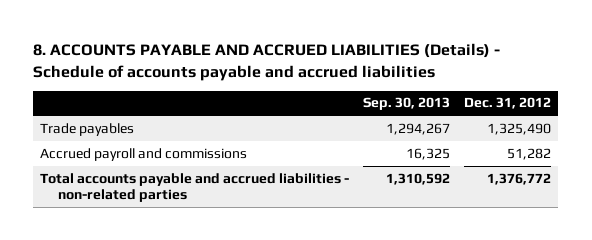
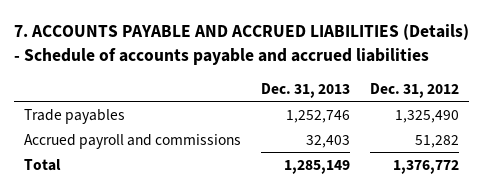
- 8. ACCOUNTS PAYABLE AND ACCRUED LIABILITIES (Details) - Schedule of accounts payable and accrued liabilities
+ 7. ACCOUNTS PAYABLE AND ACCRUED LIABILITIES (Details) - Schedule of accounts payable and accrued liabilities
- | Sep. 30, 2013 | Dec. 31, 2012
+ | Dec. 31, 2013 | Dec. 31, 2012
- Total accounts payable and accrued liabilities - non-related parties | 1,310,592 | 1,376,772
+ Total | 1,285,149 | 1,376,772

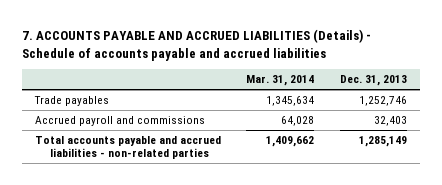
- | Dec. 31, 2013 | Dec. 31, 2012
+ | Mar. 31, 2014 | Dec. 31, 2013
- Total | 1,285,149 | 1,376,772
+ Total accounts payable and accrued liabilities - non-related parties | 1,409,662 | 1,285,149

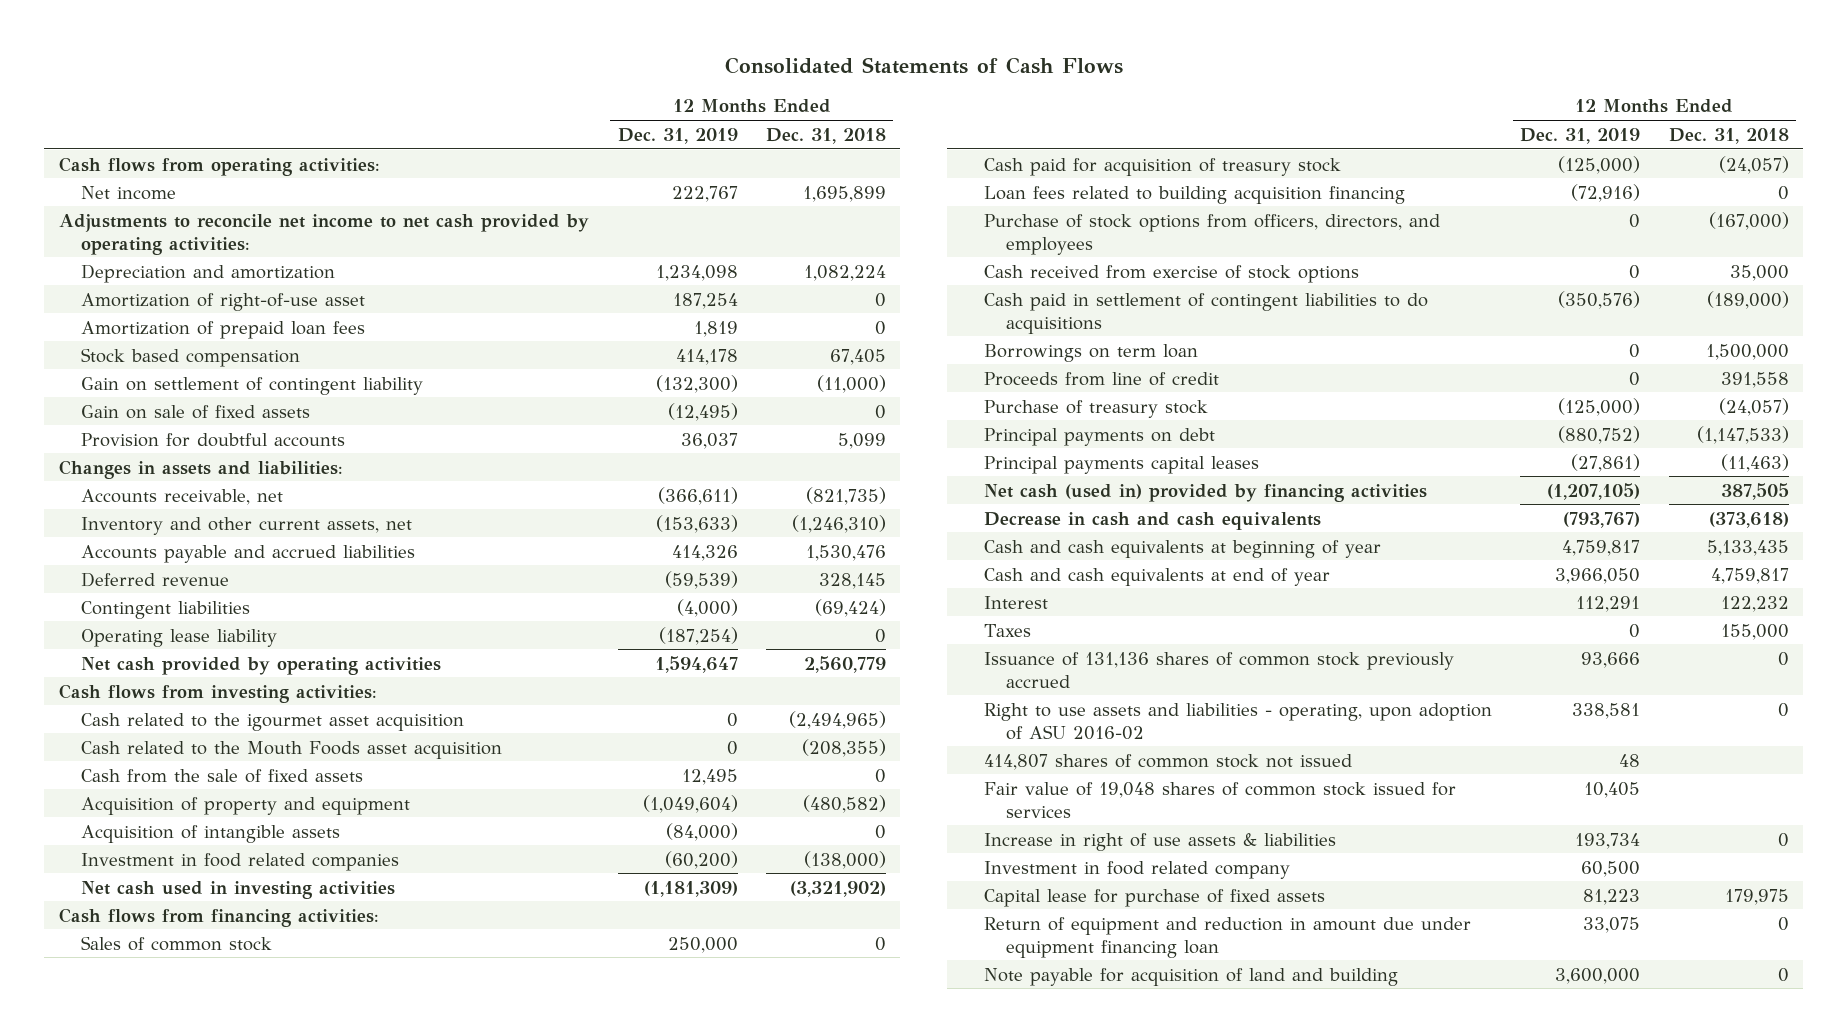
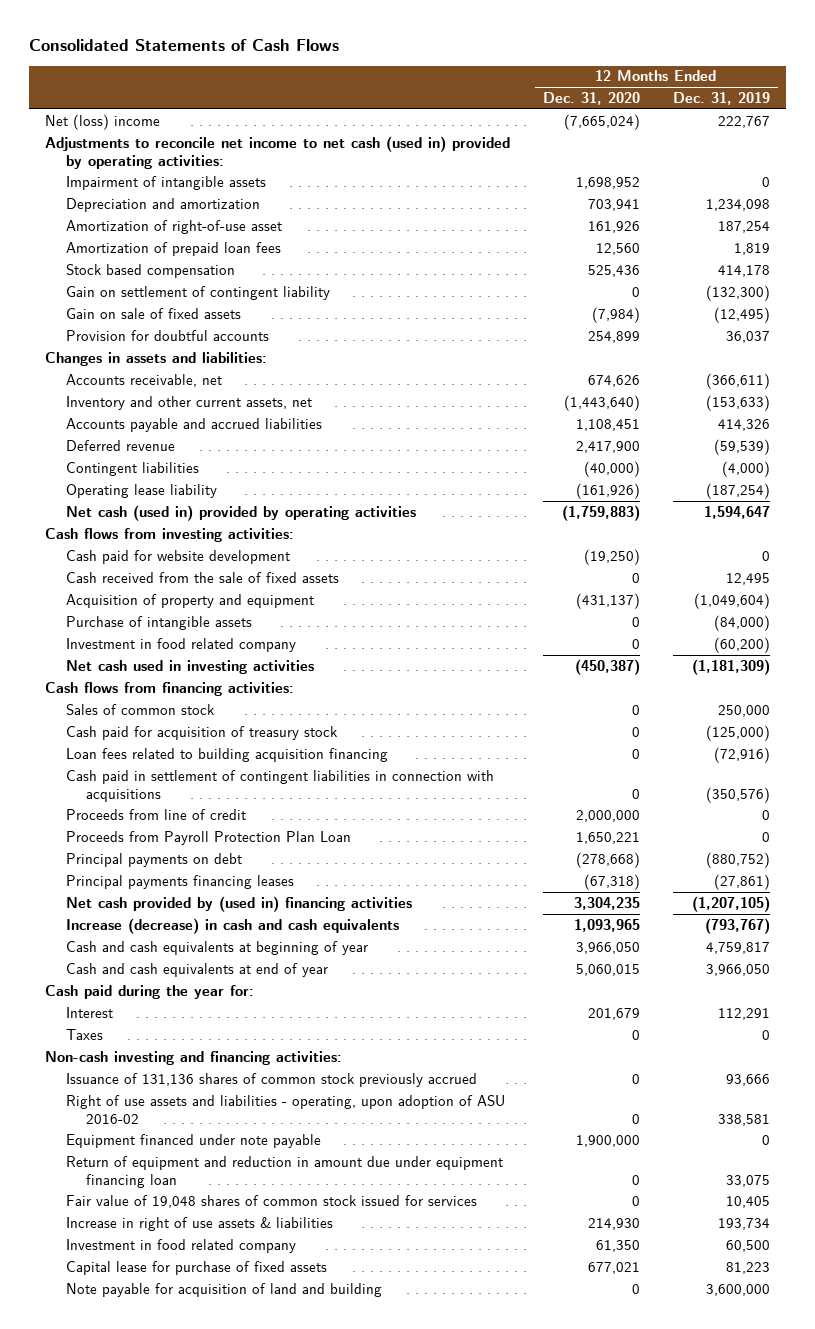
- | 12 Months Ended Dec. 31, 2019 | 12 Months Ended Dec. 31, 2018
+ | 12 Months Ended Dec. 31, 2020 | 12 Months Ended Dec. 31, 2019
- Cash flows from operating activities:
- Net income | 222,767 | 1,695,899
- Adjustments to reconcile net income to net cash provided by operating activities:
+ Net (loss) income | (7,665,024) | 222,767
+ Adjustments to reconcile net income to net cash (used in) provided by operating activities:
+ Impairment of intangible assets | 1,698,952 | 0
- Net cash provided by operating activities | 1,594,647 | 2,560,779
+ Net cash (used in) provided by operating activities | (1,759,883) | 1,594,647
- Cash related to the igourmet asset acquisition | 0 | (2,494,965)
- Cash related to the Mouth Foods asset acquisition | 0 | (208,355)
- Cash from the sale of fixed assets | 12,495 | 0
+ Cash paid for website development | (19,250) | 0
+ Cash received from the sale of fixed assets | 0 | 12,495
- Acquisition of intangible assets | (84,000) | 0
- Investment in food related companies | (60,200) | (138,000)
+ Purchase of intangible assets | 0 | (84,000)
+ Investment in food related company | 0 | (60,200)
- Purchase of stock options from officers, directors, and employees | 0 | (167,000)
- Cash received from exercise of stock options | 0 | 35,000
- Cash paid in settlement of contingent liabilities to do acquisitions | (350,576) | (189,000)
- Borrowings on term loan | 0 | 1,500,000
+ Cash paid in settlement of contingent liabilities in connection with acquisitions | 0 | (350,576)
- Purchase of treasury stock | (125,000) | (24,057)
+ Proceeds from Payroll Protection Plan Loan | 1,650,221 | 0
- Principal payments capital leases | (27,861) | (11,463)
- Net cash (used in) provided by financing activities | (1,207,105) | 387,505
- Decrease in cash and cash equivalents | (793,767) | (373,618)
+ Principal payments financing leases | (67,318) | (27,861)
+ Net cash provided by (used in) financing activities | 3,304,235 | (1,207,105)
+ Increase (decrease) in cash and cash equivalents | 1,093,965 | (793,767)
+ Cash paid during the year for:
+ Non-cash investing and financing activities:
- Right to use assets and liabilities - operating, upon adoption of ASU 2016-02 | 338,581 | 0
- 414,807 shares of common stock not issued | 48 |
+ Right of use assets and liabilities - operating, upon adoption of ASU 2016-02 | 0 | 338,581
+ Equipment financed under note payable | 1,900,000 | 0
moved up: Return of equipment and reduction in amount due under equipment financing loan | 0 | 33,075

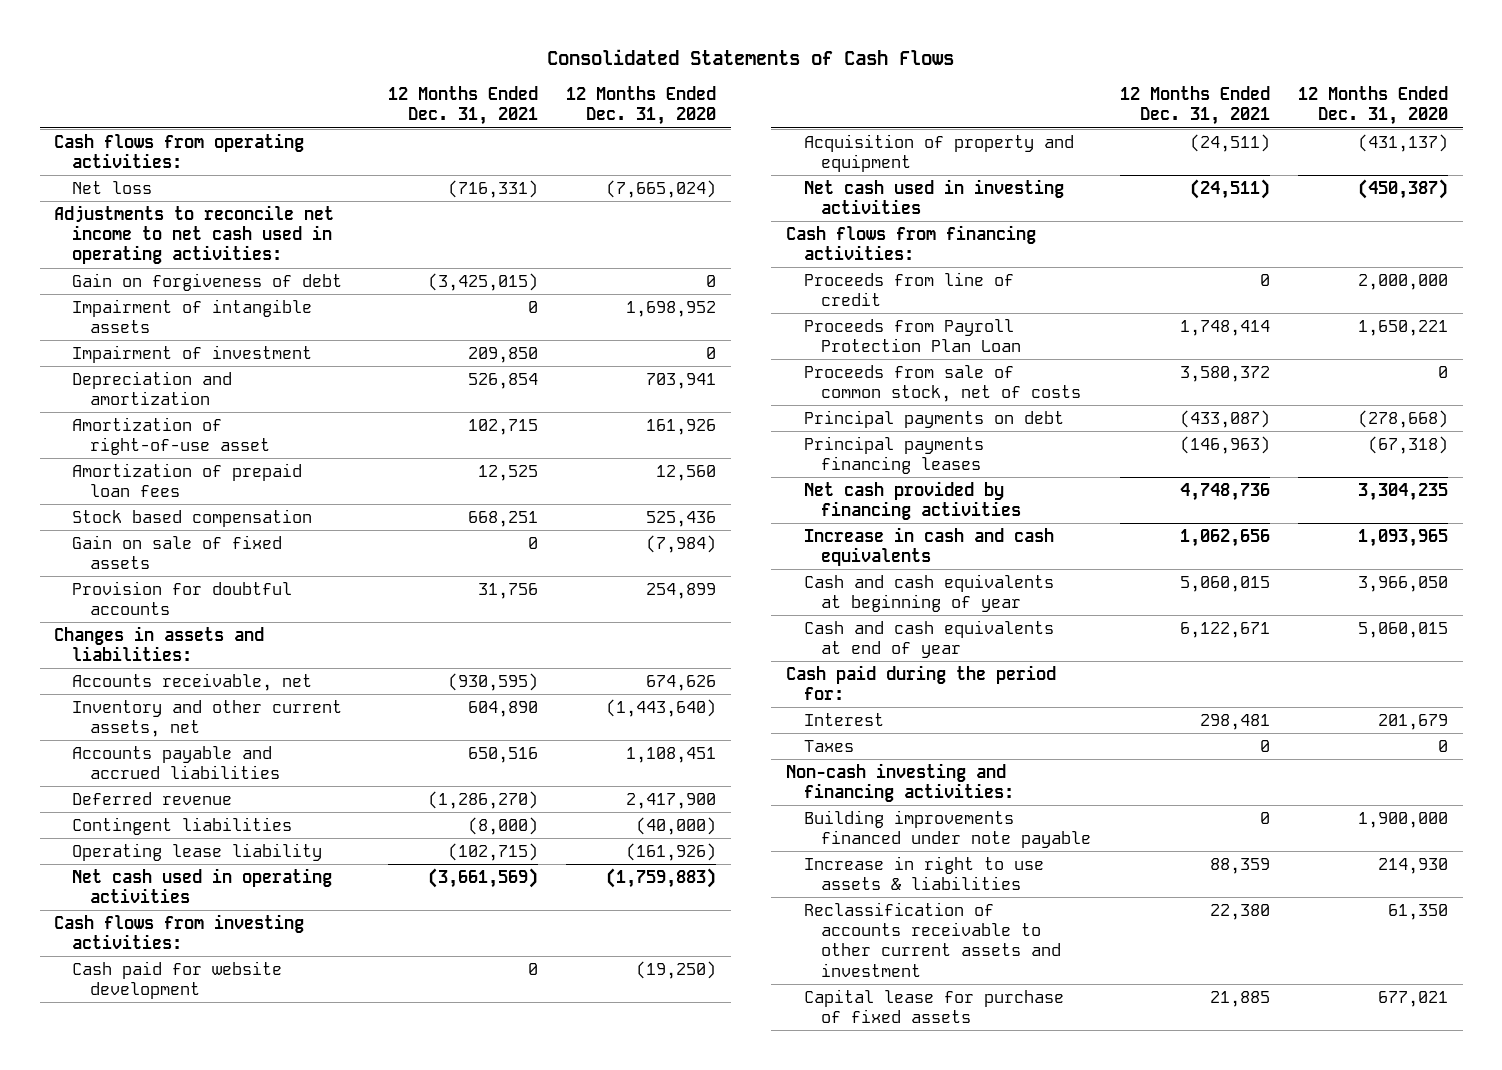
- | 12 Months Ended Dec. 31, 2020 | 12 Months Ended Dec. 31, 2019
+ | 12 Months Ended Dec. 31, 2021 | 12 Months Ended Dec. 31, 2020
- Net (loss) income | (7,665,024) | 222,767
- Adjustments to reconcile net income to net cash (used in) provided by operating activities:
+ Cash flows from operating activities:
+ Net loss | (716,331) | (7,665,024)
+ Adjustments to reconcile net income to net cash used in operating activities:
+ Gain on forgiveness of debt | (3,425,015) | 0
+ Impairment of investment | 209,850 | 0
- Gain on settlement of contingent liability | 0 | (132,300)
- Net cash (used in) provided by operating activities | (1,759,883) | 1,594,647
+ Net cash used in operating activities | (3,661,569) | (1,759,883)
- Cash received from the sale of fixed assets | 0 | 12,495
- Purchase of intangible assets | 0 | (84,000)
- Investment in food related company | 0 | (60,200)
- Sales of common stock | 0 | 250,000
- Cash paid for acquisition of treasury stock | 0 | (125,000)
- Loan fees related to building acquisition financing | 0 | (72,916)
- Cash paid in settlement of contingent liabilities in connection with acquisitions | 0 | (350,576)
+ Proceeds from sale of common stock, net of costs | 3,580,372 | 0
- Net cash provided by (used in) financing activities | 3,304,235 | (1,207,105)
- Increase (decrease) in cash and cash equivalents | 1,093,965 | (793,767)
+ Net cash provided by financing activities | 4,748,736 | 3,304,235
+ Increase in cash and cash equivalents | 1,062,656 | 1,093,965
- Cash paid during the year for:
+ Cash paid during the period for:
- Issuance of 131,136 shares of common stock previously accrued | 0 | 93,666
- Right of use assets and liabilities - operating, upon adoption of ASU 2016-02 | 0 | 338,581
- Equipment financed under note payable | 1,900,000 | 0
- Return of equipment and reduction in amount due under equipment financing loan | 0 | 33,075
- Fair value of 19,048 shares of common stock issued for services | 0 | 10,405
- Increase in right of use assets & liabilities | 214,930 | 193,734
- Investment in food related company | 61,350 | 60,500
+ Building improvements financed under note payable | 0 | 1,900,000
+ Increase in right to use assets & liabilities | 88,359 | 214,930
+ Reclassification of accounts receivable to other current assets and investment | 22,380 | 61,350
- Note payable for acquisition of land and building | 0 | 3,600,000

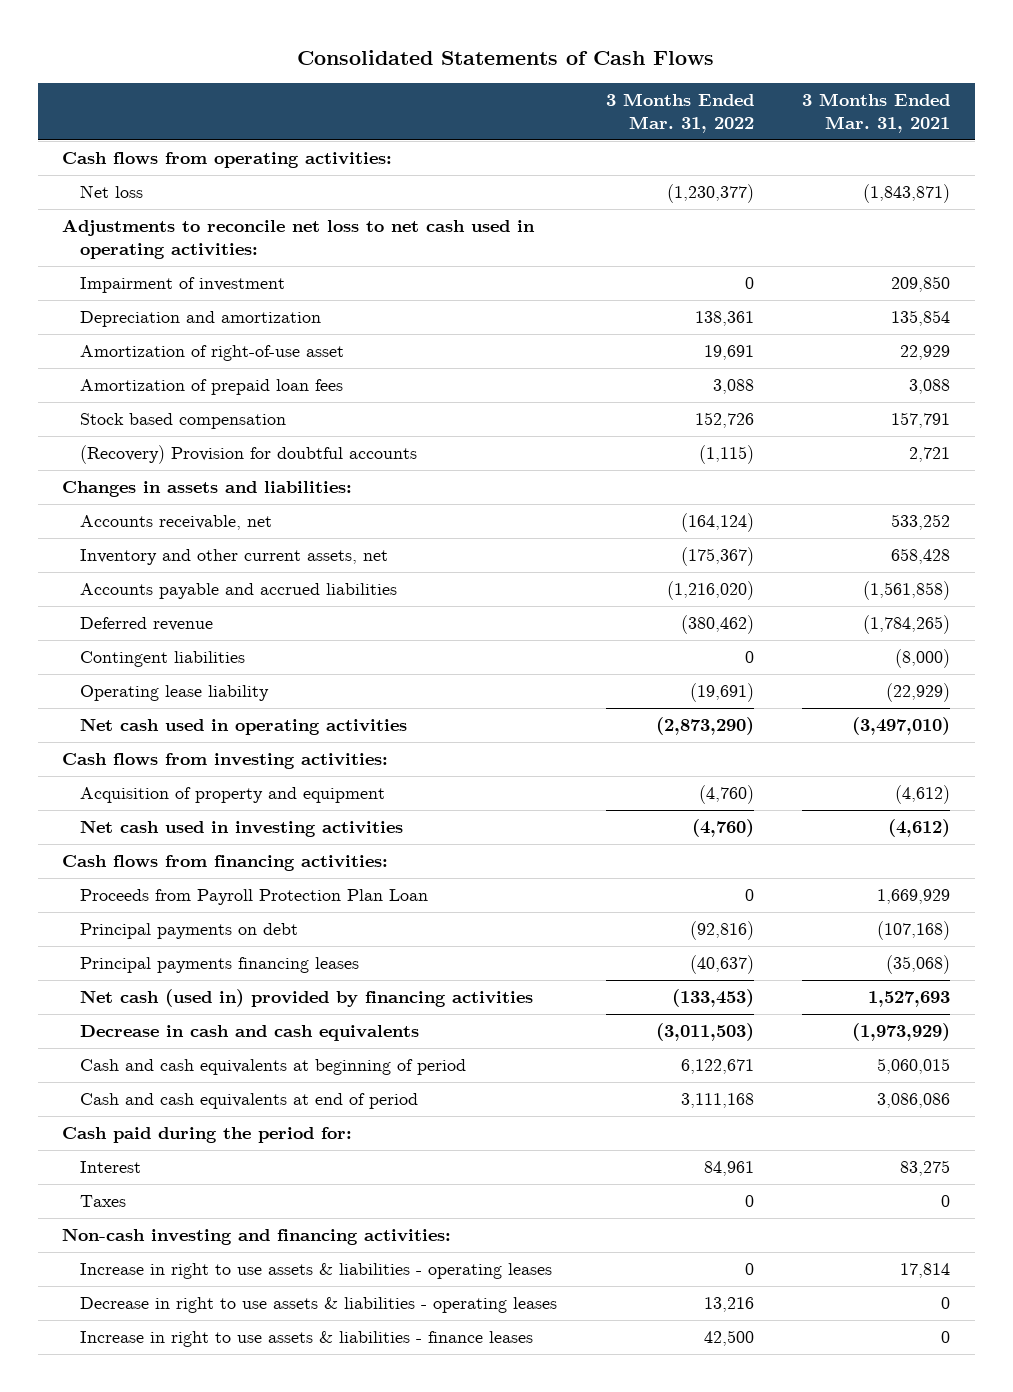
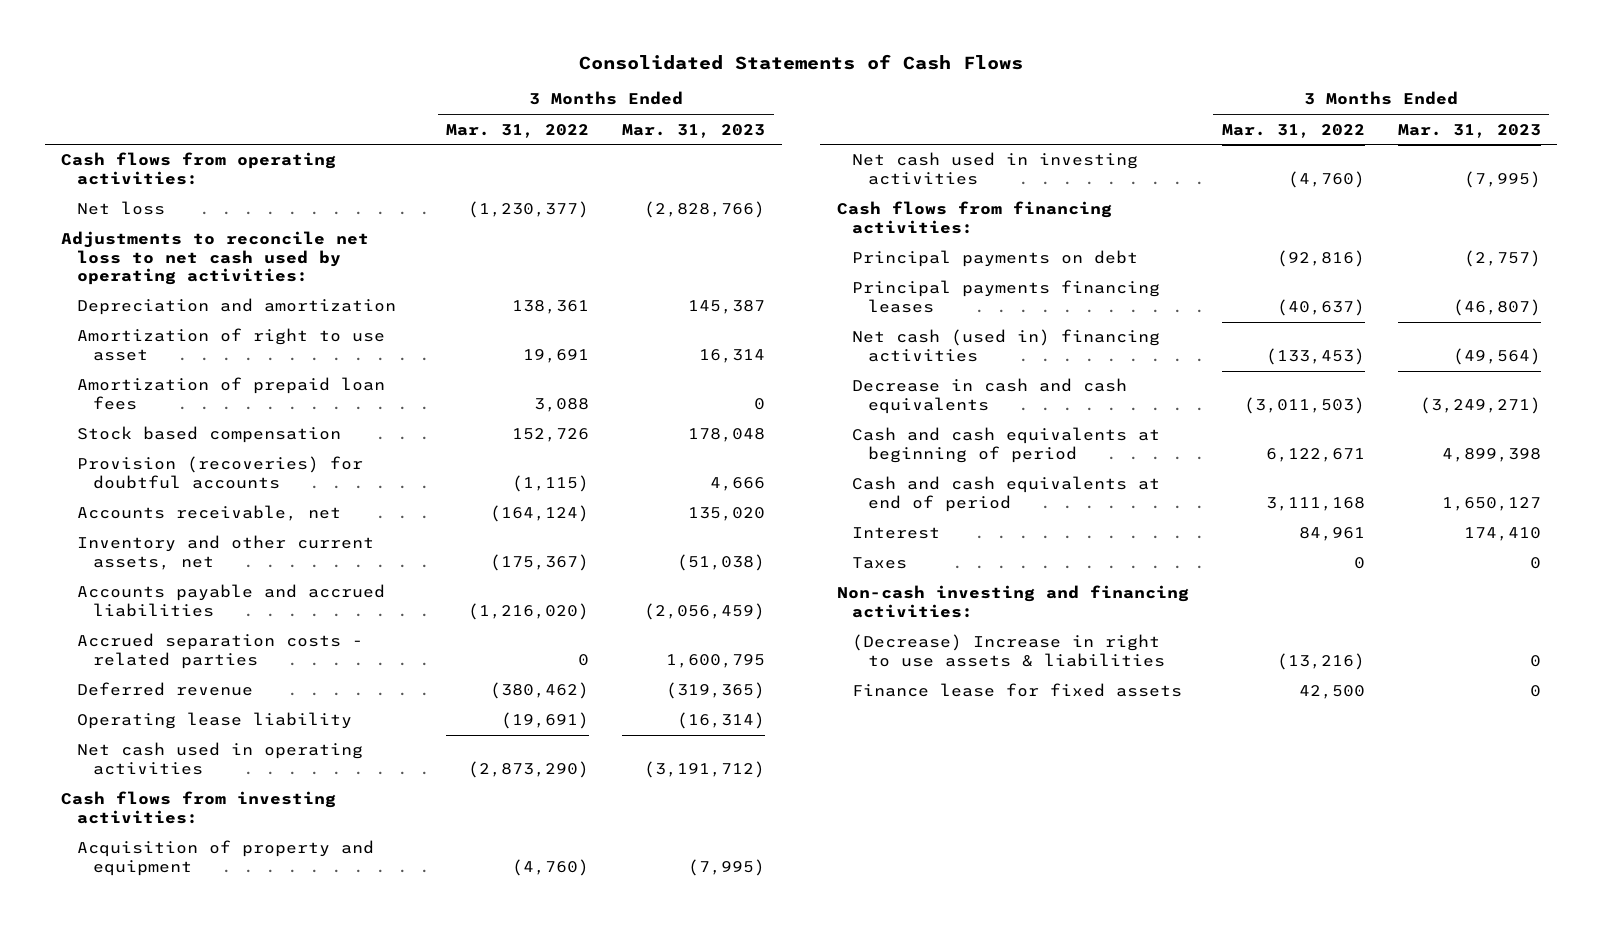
- | 3 Months Ended Mar. 31, 2022 | 3 Months Ended Mar. 31, 2021
+ | 3 Months Ended Mar. 31, 2022 | 3 Months Ended Mar. 31, 2023
- Adjustments to reconcile net loss to net cash used in operating activities:
- Impairment of investment | 0 | 209,850
+ Adjustments to reconcile net loss to net cash used by operating activities:
- Amortization of right-of-use asset | 19,691 | 22,929
+ Amortization of right to use asset | 19,691 | 16,314
- (Recovery) Provision for doubtful accounts | (1,115) | 2,721
- Changes in assets and liabilities:
+ Provision (recoveries) for doubtful accounts | (1,115) | 4,666
+ Accrued separation costs - related parties | 0 | 1,600,795
- Contingent liabilities | 0 | (8,000)
- Proceeds from Payroll Protection Plan Loan | 0 | 1,669,929
- Net cash (used in) provided by financing activities | (133,453) | 1,527,693
+ Net cash (used in) financing activities | (133,453) | (49,564)
- Cash paid during the period for:
- Increase in right to use assets & liabilities - operating leases | 0 | 17,814
- Decrease in right to use assets & liabilities - operating leases | 13,216 | 0
- Increase in right to use assets & liabilities - finance leases | 42,500 | 0
+ (Decrease) Increase in right to use assets & liabilities | (13,216) | 0
+ Finance lease for fixed assets | 42,500 | 0

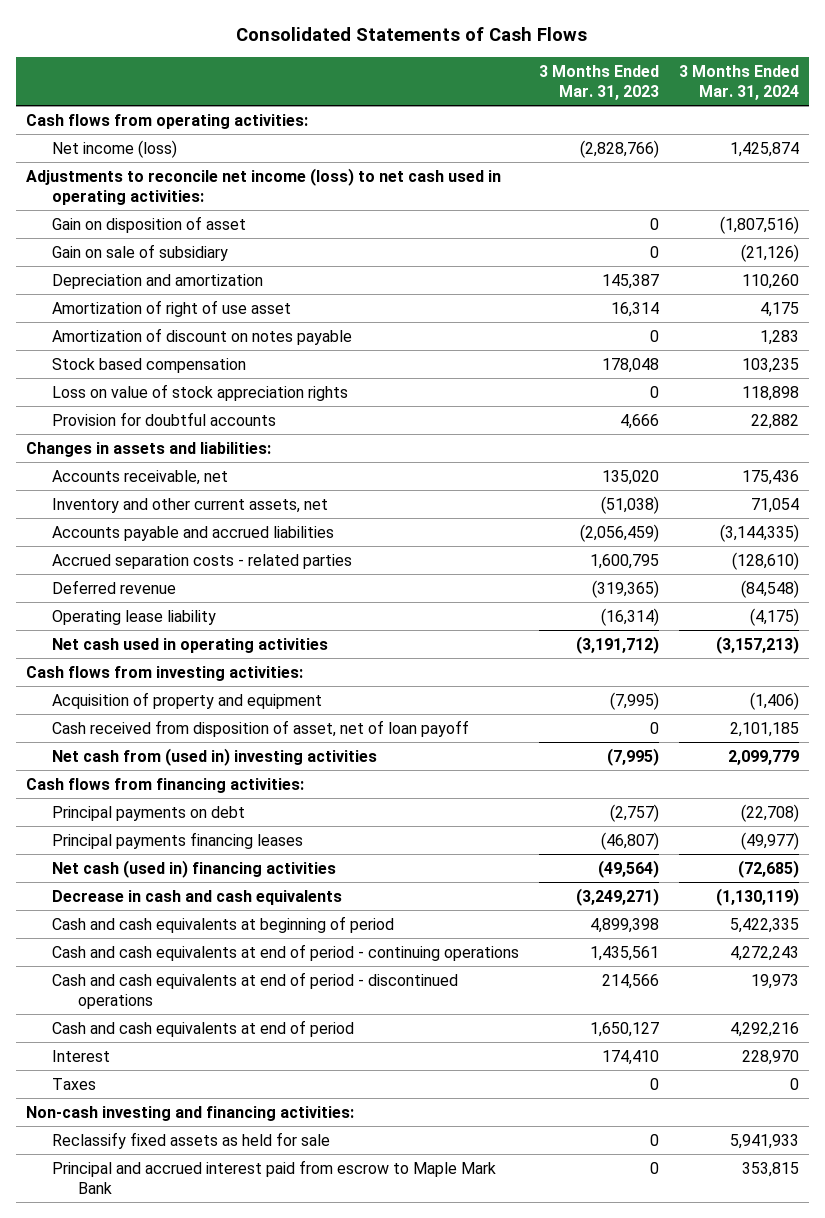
- | 3 Months Ended Mar. 31, 2022 | 3 Months Ended Mar. 31, 2023
+ | 3 Months Ended Mar. 31, 2023 | 3 Months Ended Mar. 31, 2024
- Net loss | (1,230,377) | (2,828,766)
- Adjustments to reconcile net loss to net cash used by operating activities:
+ Net income (loss) | (2,828,766) | 1,425,874
+ Adjustments to reconcile net income (loss) to net cash used in operating activities:
+ Gain on disposition of asset | 0 | (1,807,516)
+ Gain on sale of subsidiary | 0 | (21,126)
- Amortization of right to use asset | 19,691 | 16,314
- Amortization of prepaid loan fees | 3,088 | 0
+ Amortization of right of use asset | 16,314 | 4,175
+ Amortization of discount on notes payable | 0 | 1,283
- Provision (recoveries) for doubtful accounts | (1,115) | 4,666
+ Loss on value of stock appreciation rights | 0 | 118,898
+ Provision for doubtful accounts | 4,666 | 22,882
+ Changes in assets and liabilities:
- Net cash used in investing activities | (4,760) | (7,995)
+ Cash received from disposition of asset, net of loan payoff | 0 | 2,101,185
+ Net cash from (used in) investing activities | (7,995) | 2,099,779
+ Cash and cash equivalents at end of period - continuing operations | 1,435,561 | 4,272,243
+ Cash and cash equivalents at end of period - discontinued operations | 214,566 | 19,973
- (Decrease) Increase in right to use assets & liabilities | (13,216) | 0
- Finance lease for fixed assets | 42,500 | 0
+ Reclassify fixed assets as held for sale | 0 | 5,941,933
+ Principal and accrued interest paid from escrow to Maple Mark Bank | 0 | 353,815

